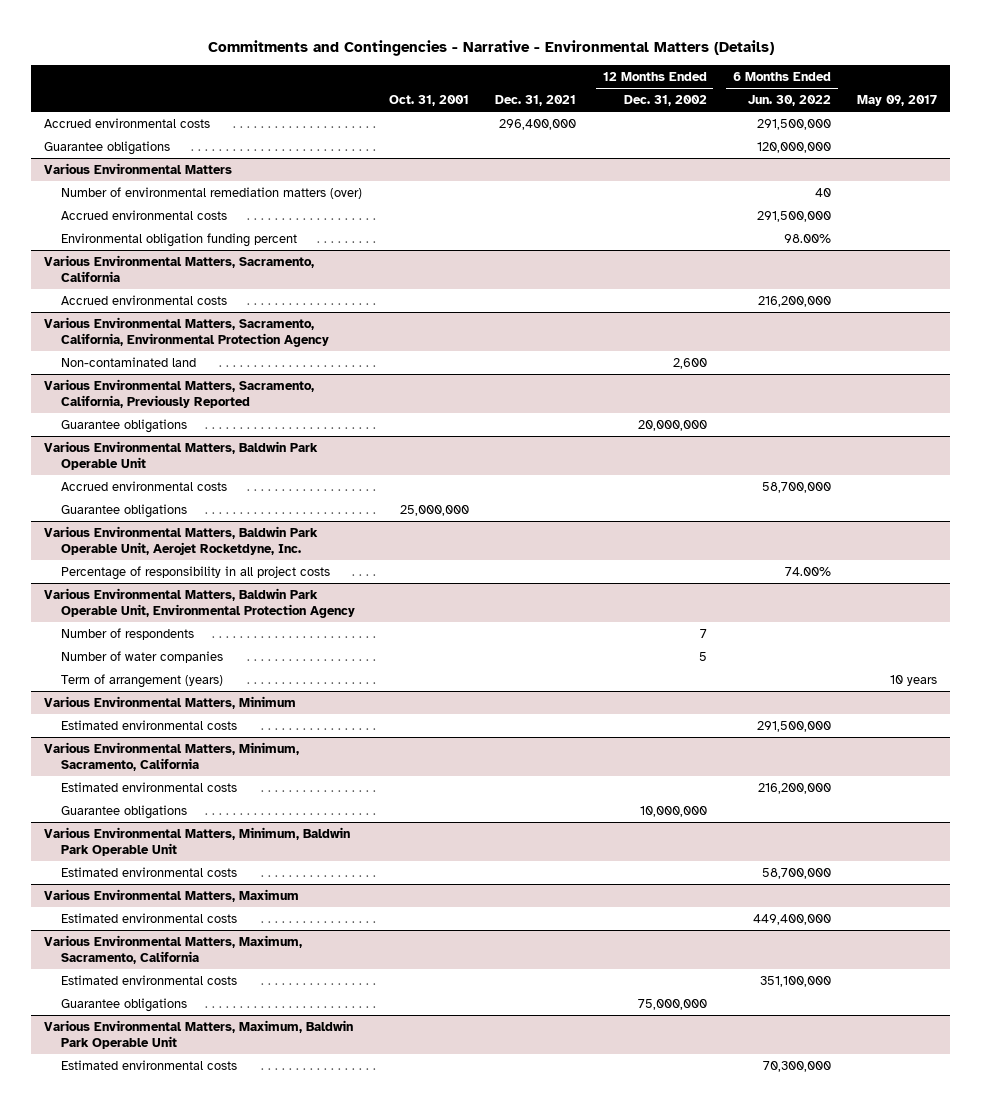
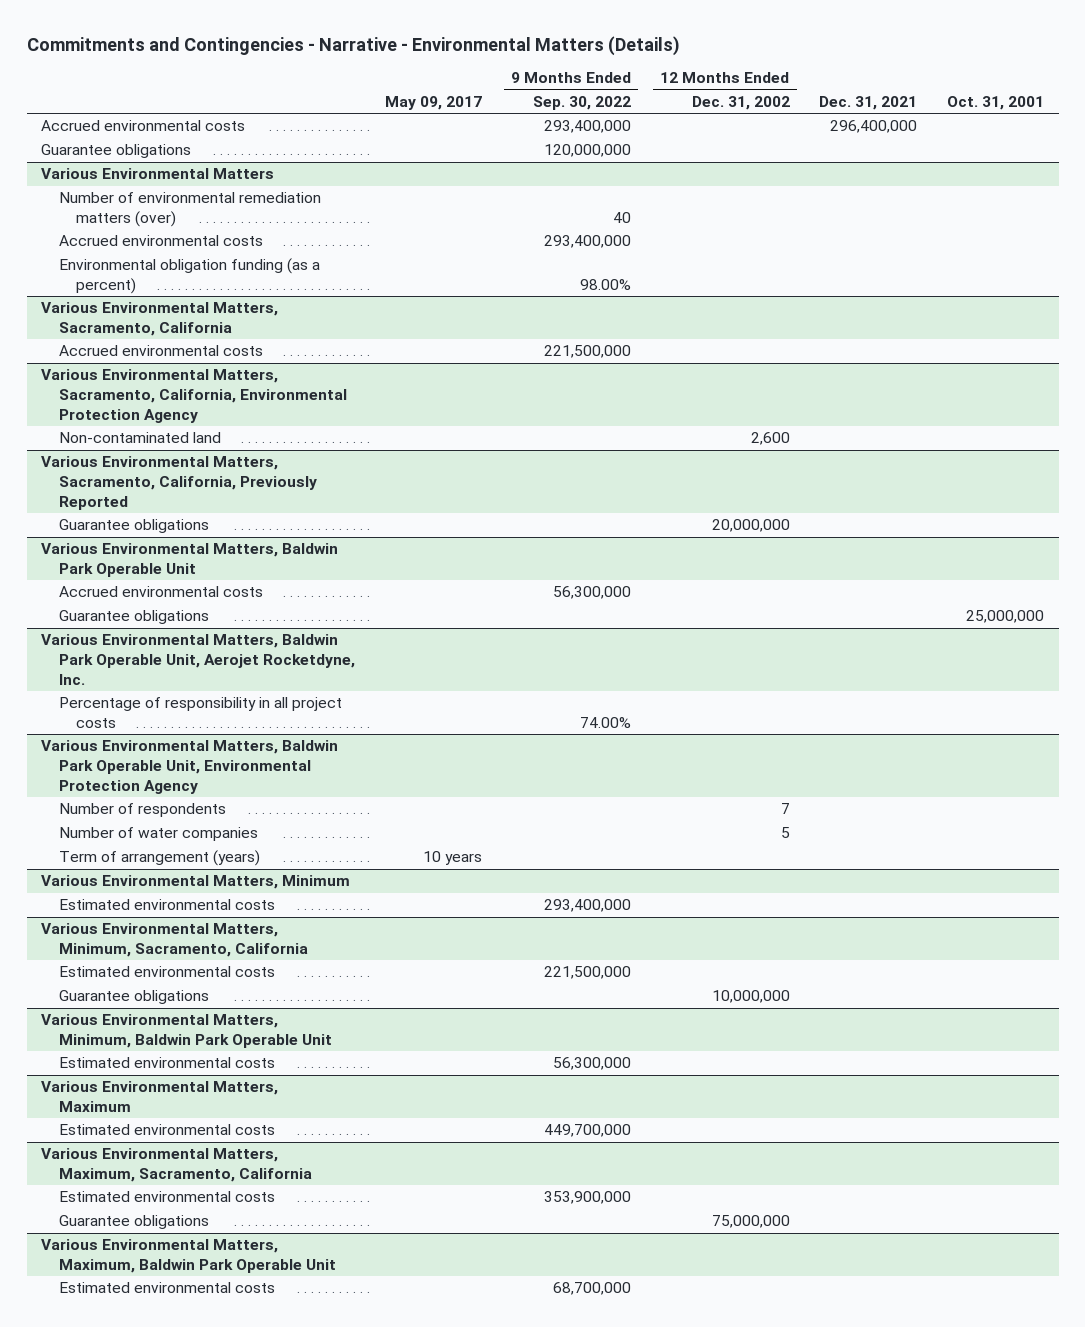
- | Oct. 31, 2001 | Dec. 31, 2021 | 12 Months Ended Dec. 31, 2002 | 6 Months Ended Jun. 30, 2022 | May 09, 2017
+ | May 09, 2017 | 9 Months Ended Sep. 30, 2022 | 12 Months Ended Dec. 31, 2002 | Dec. 31, 2021 | Oct. 31, 2001
@ Various Environmental Matters
- Environmental obligation funding percent | | | | 98.00% |
+ Environmental obligation funding (as a percent) | | 98.00% | | |

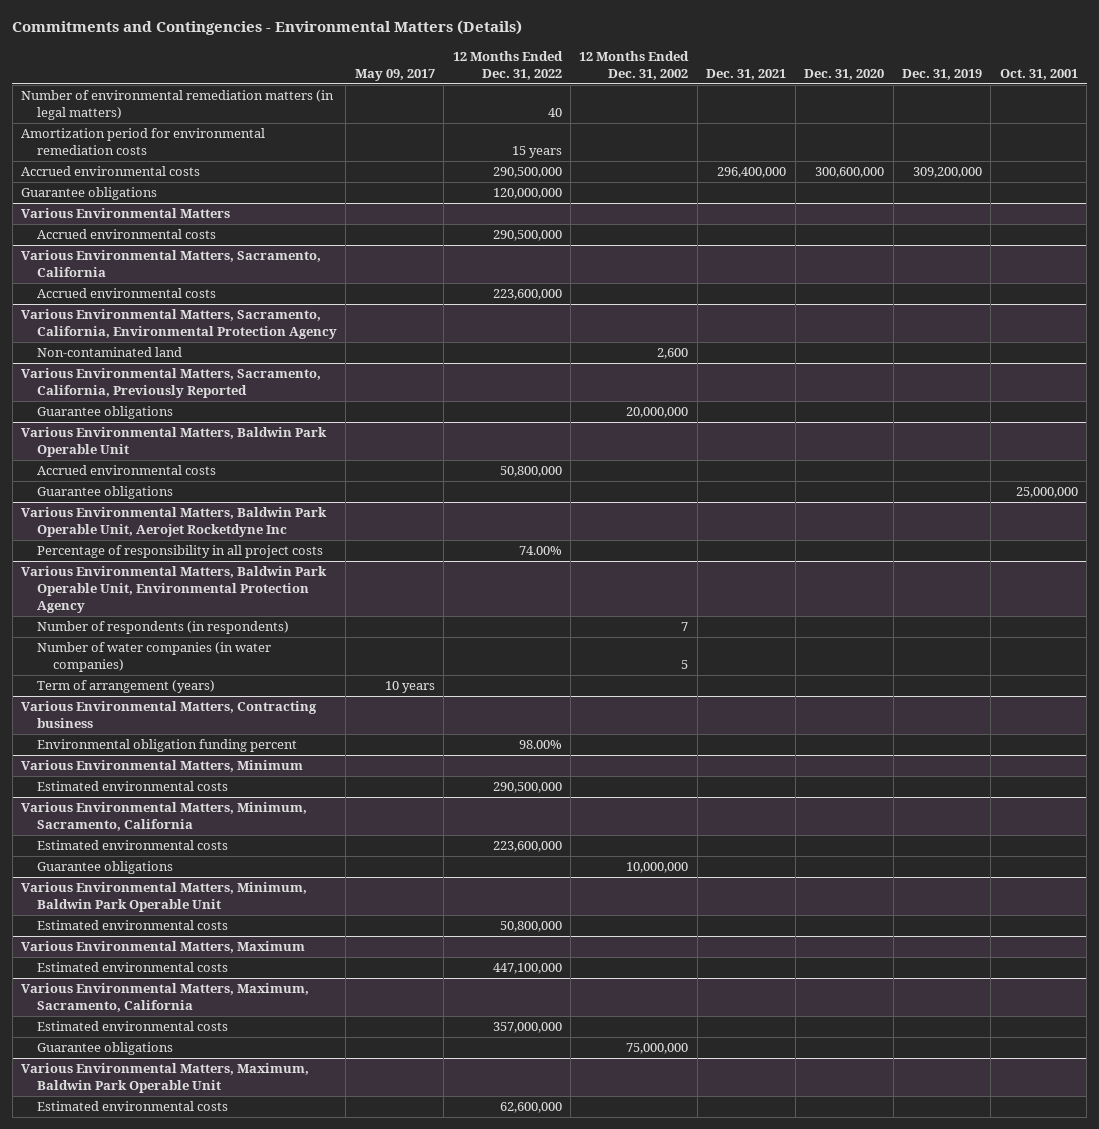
- Commitments and Contingencies - Narrative - Environmental Matters (Details)
+ Commitments and Contingencies - Environmental Matters (Details)
- | May 09, 2017 | 9 Months Ended Sep. 30, 2022 | 12 Months Ended Dec. 31, 2002 | Dec. 31, 2021 | Oct. 31, 2001
+ | May 09, 2017 | 12 Months Ended Dec. 31, 2022 | 12 Months Ended Dec. 31, 2002 | Dec. 31, 2021 | Dec. 31, 2020 | Dec. 31, 2019 | Oct. 31, 2001
+ Number of environmental remediation matters (in legal matters) | | 40 | | | | |
+ Amortization period for environmental remediation costs | | 15 years | | | | |
@ Various Environmental Matters
- Number of environmental remediation matters (over) | | 40 | | |
- Environmental obligation funding (as a percent) | | 98.00% | | |
- Various Environmental Matters, Baldwin Park Operable Unit, Aerojet Rocketdyne, Inc.
+ Various Environmental Matters, Baldwin Park Operable Unit, Aerojet Rocketdyne Inc
@ Various Environmental Matters, Baldwin Park Operable Unit, Environmental Protection Agency
- Number of respondents | | | 7 | |
- Number of water companies | | | 5 | |
+ Number of respondents (in respondents) | | | 7 | | | |
+ Number of water companies (in water companies) | | | 5 | | | |
+ Various Environmental Matters, Contracting business
+ Environmental obligation funding percent | | 98.00% | | | | |

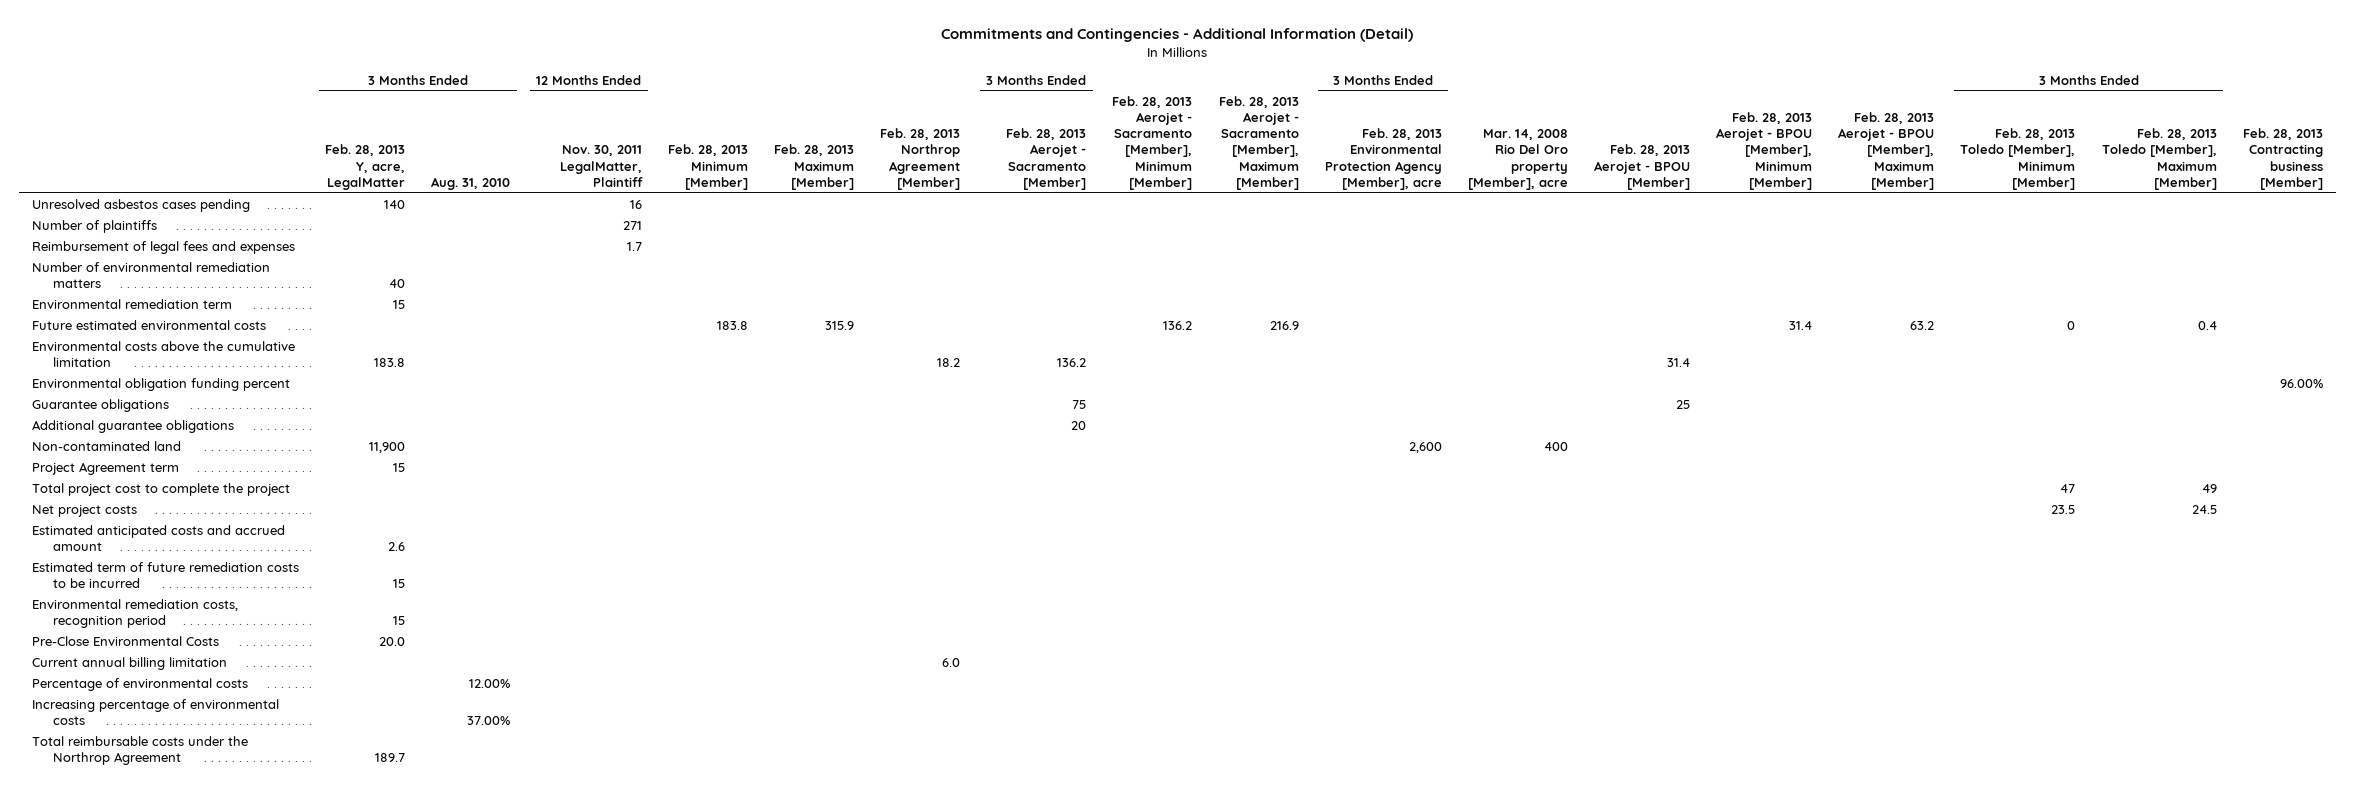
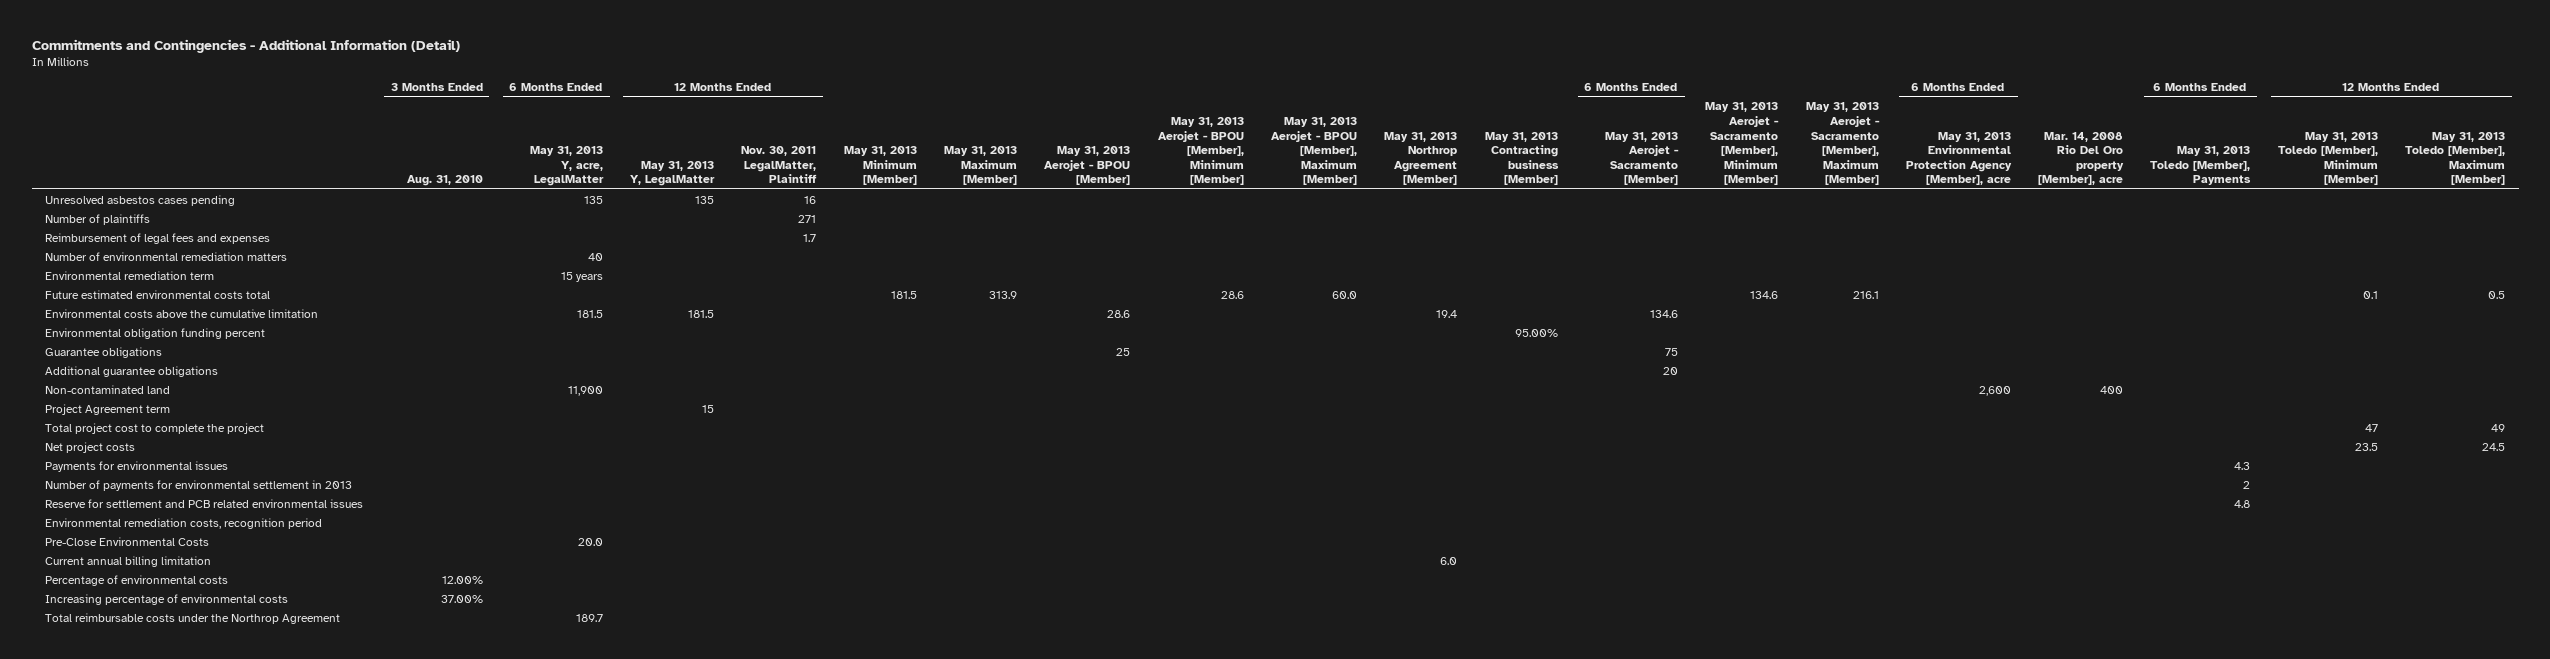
- | 3 Months Ended Feb. 28, 2013 Y, acre, LegalMatter | 3 Months Ended Aug. 31, 2010 | 12 Months Ended Nov. 30, 2011 LegalMatter, Plaintiff | Feb. 28, 2013 Minimum [Member] | Feb. 28, 2013 Maximum [Member] | Feb. 28, 2013 Northrop Agreement [Member] | 3 Months Ended Feb. 28, 2013 Aerojet - Sacramento [Member] | Feb. 28, 2013 Aerojet - Sacramento [Member], Minimum [Member] | Feb. 28, 2013 Aerojet - Sacramento [Member], Maximum [Member] | 3 Months Ended Feb. 28, 2013 Environmental Protection Agency [Member], acre | Mar. 14, 2008 Rio Del Oro property [Member], acre | Feb. 28, 2013 Aerojet - BPOU [Member] | Feb. 28, 2013 Aerojet - BPOU [Member], Minimum [Member] | Feb. 28, 2013 Aerojet - BPOU [Member], Maximum [Member] | 3 Months Ended Feb. 28, 2013 Toledo [Member], Minimum [Member] | 3 Months Ended Feb. 28, 2013 Toledo [Member], Maximum [Member] | Feb. 28, 2013 Contracting business [Member]
+ | 3 Months Ended Aug. 31, 2010 | 6 Months Ended May 31, 2013 Y, acre, LegalMatter | 12 Months Ended May 31, 2013 Y, LegalMatter | 12 Months Ended Nov. 30, 2011 LegalMatter, Plaintiff | May 31, 2013 Minimum [Member] | May 31, 2013 Maximum [Member] | May 31, 2013 Aerojet - BPOU [Member] | May 31, 2013 Aerojet - BPOU [Member], Minimum [Member] | May 31, 2013 Aerojet - BPOU [Member], Maximum [Member] | May 31, 2013 Northrop Agreement [Member] | May 31, 2013 Contracting business [Member] | 6 Months Ended May 31, 2013 Aerojet - Sacramento [Member] | May 31, 2013 Aerojet - Sacramento [Member], Minimum [Member] | May 31, 2013 Aerojet - Sacramento [Member], Maximum [Member] | 6 Months Ended May 31, 2013 Environmental Protection Agency [Member], acre | Mar. 14, 2008 Rio Del Oro property [Member], acre | 6 Months Ended May 31, 2013 Toledo [Member], Payments | 12 Months Ended May 31, 2013 Toledo [Member], Minimum [Member] | 12 Months Ended May 31, 2013 Toledo [Member], Maximum [Member]
- Future estimated environmental costs | | | | 183.8 | 315.9 | | | 136.2 | 216.9 | | | | 31.4 | 63.2 | 0 | 0.4 |
+ Future estimated environmental costs total | | | | | 181.5 | 313.9 | | 28.6 | 60.0 | | | | 134.6 | 216.1 | | | | 0.1 | 0.5
- Estimated anticipated costs and accrued amount | 2.6 | | | | | | | | | | | | | | | |
- Estimated term of future remediation costs to be incurred | 15 | | | | | | | | | | | | | | | |
+ Payments for environmental issues | | | | | | | | | | | | | | | | | 4.3 | |
+ Number of payments for environmental settlement in 2013 | | | | | | | | | | | | | | | | | 2 | |
+ Reserve for settlement and PCB related environmental issues | | | | | | | | | | | | | | | | | 4.8 | |

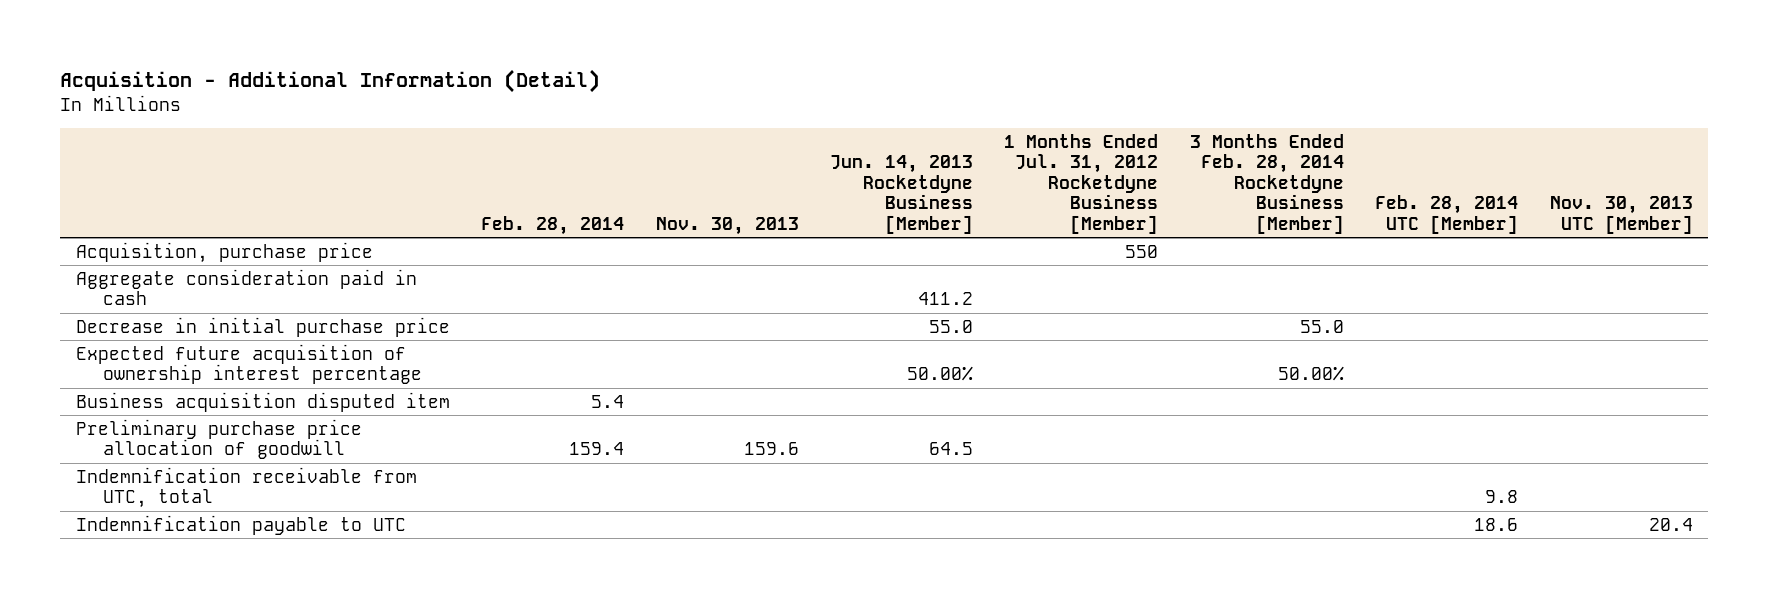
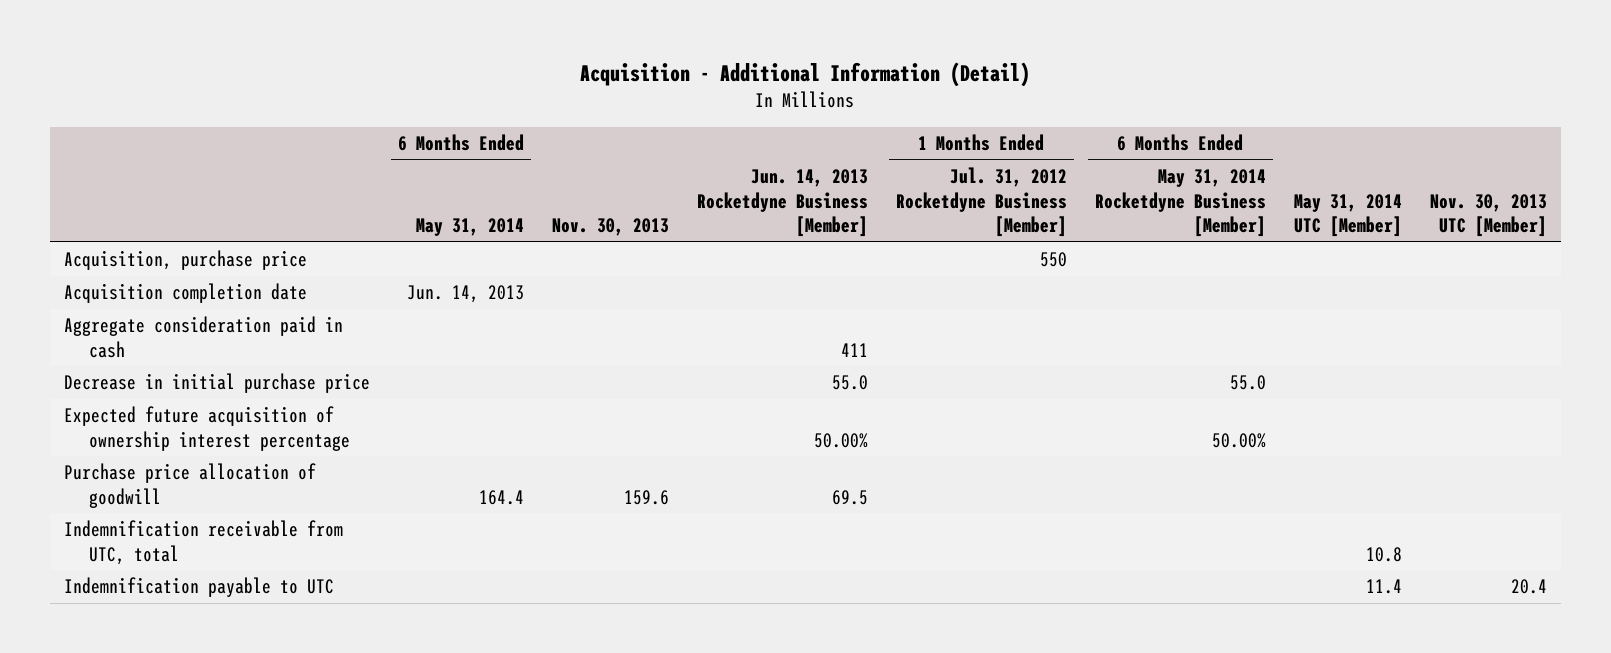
- | Feb. 28, 2014 | Nov. 30, 2013 | Jun. 14, 2013 Rocketdyne Business [Member] | 1 Months Ended Jul. 31, 2012 Rocketdyne Business [Member] | 3 Months Ended Feb. 28, 2014 Rocketdyne Business [Member] | Feb. 28, 2014 UTC [Member] | Nov. 30, 2013 UTC [Member]
+ | 6 Months Ended May 31, 2014 | Nov. 30, 2013 | Jun. 14, 2013 Rocketdyne Business [Member] | 1 Months Ended Jul. 31, 2012 Rocketdyne Business [Member] | 6 Months Ended May 31, 2014 Rocketdyne Business [Member] | May 31, 2014 UTC [Member] | Nov. 30, 2013 UTC [Member]
- Aggregate consideration paid in cash | | | 411.2 | | | |
+ Acquisition completion date | Jun. 14, 2013 | | | | | |
+ Aggregate consideration paid in cash | | | 411 | | | |
- Business acquisition disputed item | 5.4 | | | | | |
- Preliminary purchase price allocation of goodwill | 159.4 | 159.6 | 64.5 | | | |
+ Purchase price allocation of goodwill | 164.4 | 159.6 | 69.5 | | | |

